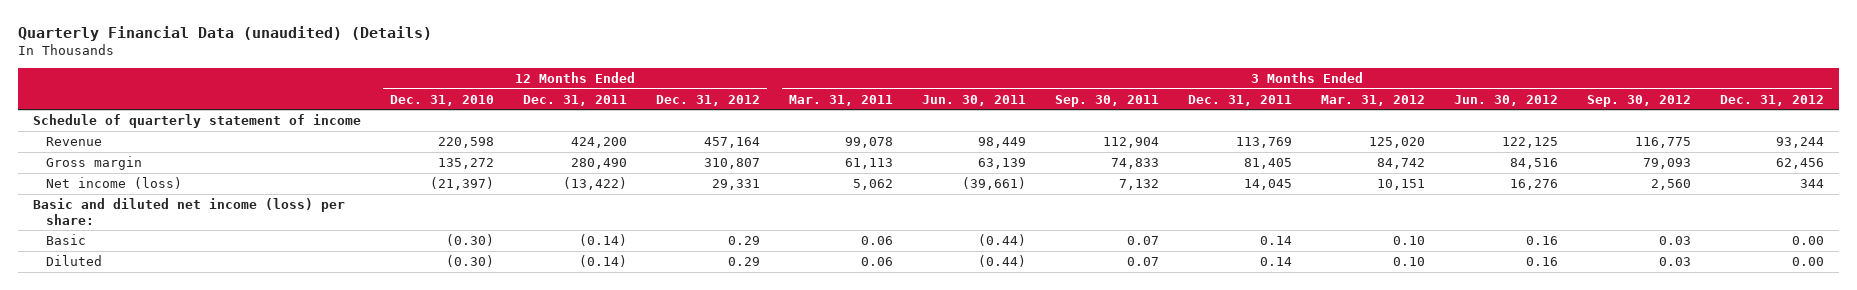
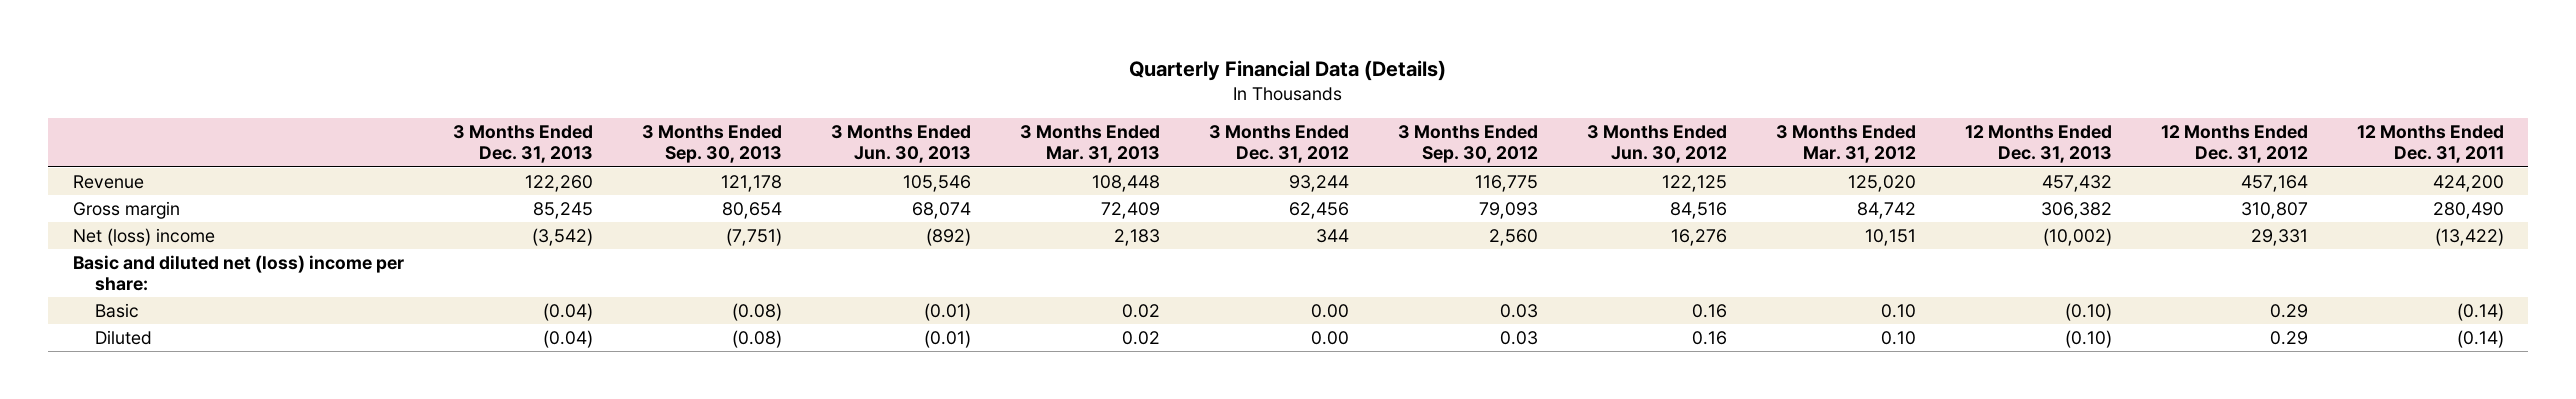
- Quarterly Financial Data (unaudited) (Details)
+ Quarterly Financial Data (Details)
- | 12 Months Ended Dec. 31, 2010 | 12 Months Ended Dec. 31, 2011 | 12 Months Ended Dec. 31, 2012 | 3 Months Ended Mar. 31, 2011 | 3 Months Ended Jun. 30, 2011 | 3 Months Ended Sep. 30, 2011 | 3 Months Ended Dec. 31, 2011 | 3 Months Ended Mar. 31, 2012 | 3 Months Ended Jun. 30, 2012 | 3 Months Ended Sep. 30, 2012 | 3 Months Ended Dec. 31, 2012
+ | 3 Months Ended Dec. 31, 2013 | 3 Months Ended Sep. 30, 2013 | 3 Months Ended Jun. 30, 2013 | 3 Months Ended Mar. 31, 2013 | 3 Months Ended Dec. 31, 2012 | 3 Months Ended Sep. 30, 2012 | 3 Months Ended Jun. 30, 2012 | 3 Months Ended Mar. 31, 2012 | 12 Months Ended Dec. 31, 2013 | 12 Months Ended Dec. 31, 2012 | 12 Months Ended Dec. 31, 2011
- Schedule of quarterly statement of income
- Net income (loss) | (21,397) | (13,422) | 29,331 | 5,062 | (39,661) | 7,132 | 14,045 | 10,151 | 16,276 | 2,560 | 344
- Basic and diluted net income (loss) per share:
+ Net (loss) income | (3,542) | (7,751) | (892) | 2,183 | 344 | 2,560 | 16,276 | 10,151 | (10,002) | 29,331 | (13,422)
+ Basic and diluted net (loss) income per share:

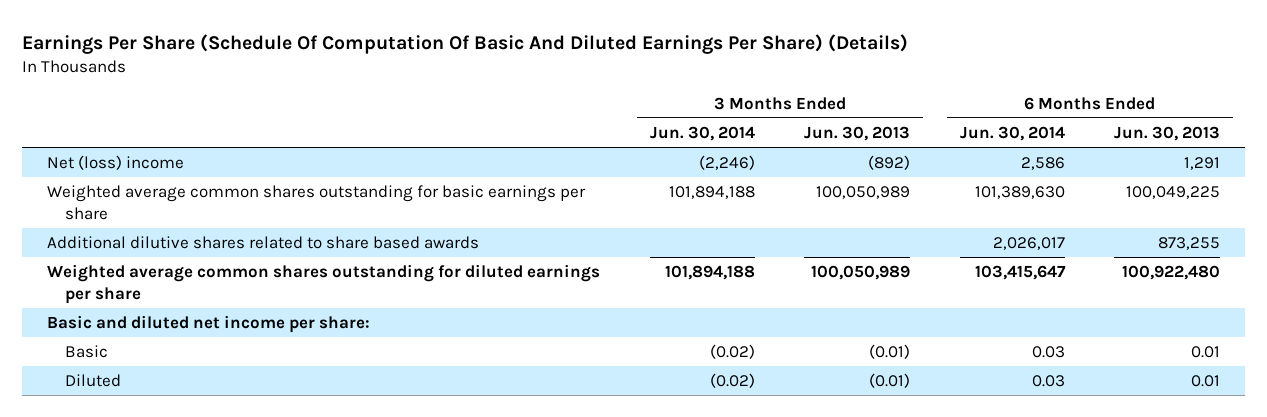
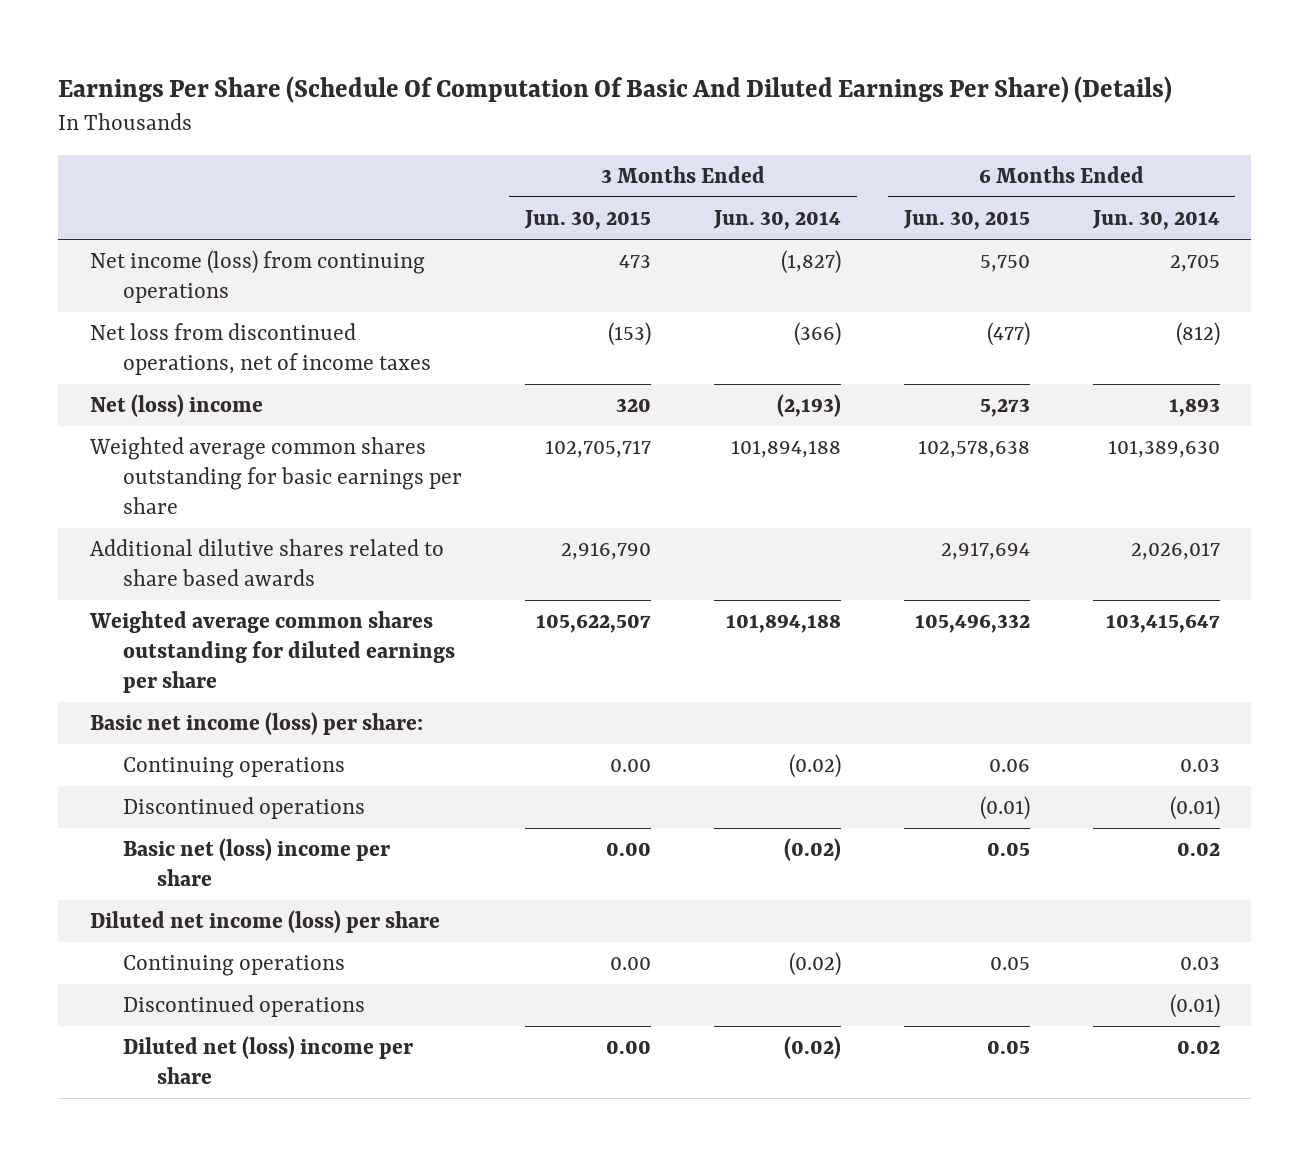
- | 3 Months Ended Jun. 30, 2014 | 3 Months Ended Jun. 30, 2013 | 6 Months Ended Jun. 30, 2014 | 6 Months Ended Jun. 30, 2013
+ | 3 Months Ended Jun. 30, 2015 | 3 Months Ended Jun. 30, 2014 | 6 Months Ended Jun. 30, 2015 | 6 Months Ended Jun. 30, 2014
- Net (loss) income | (2,246) | (892) | 2,586 | 1,291
+ Net income (loss) from continuing operations | 473 | (1,827) | 5,750 | 2,705
+ Net loss from discontinued operations, net of income taxes | (153) | (366) | (477) | (812)
+ Net (loss) income | 320 | (2,193) | 5,273 | 1,893
- Basic and diluted net income per share:
- Basic | (0.02) | (0.01) | 0.03 | 0.01
- Diluted | (0.02) | (0.01) | 0.03 | 0.01
+ Basic net income (loss) per share:
+ Continuing operations | 0.00 | (0.02) | 0.06 | 0.03
+ Discontinued operations | | | (0.01) | (0.01)
+ Basic net (loss) income per share | 0.00 | (0.02) | 0.05 | 0.02
+ Diluted net income (loss) per share
+ Continuing operations | 0.00 | (0.02) | 0.05 | 0.03
+ Discontinued operations | | | | (0.01)
+ Diluted net (loss) income per share | 0.00 | (0.02) | 0.05 | 0.02

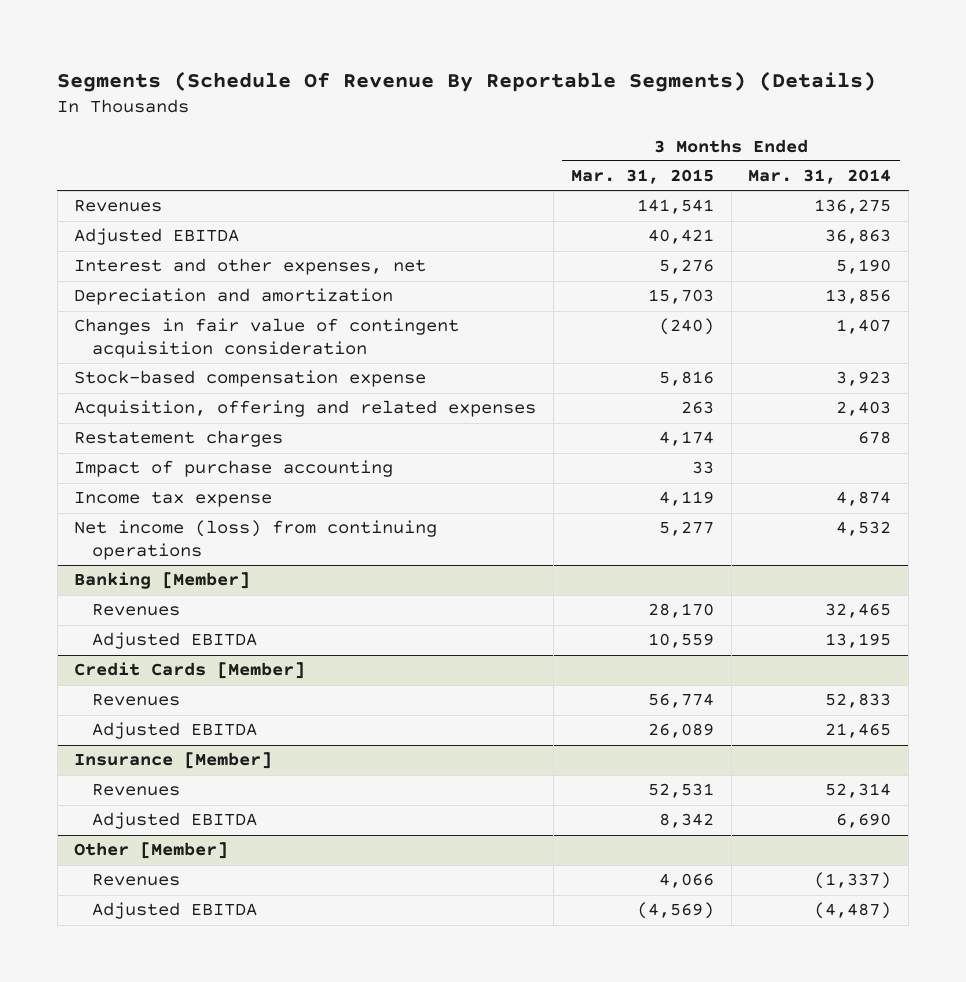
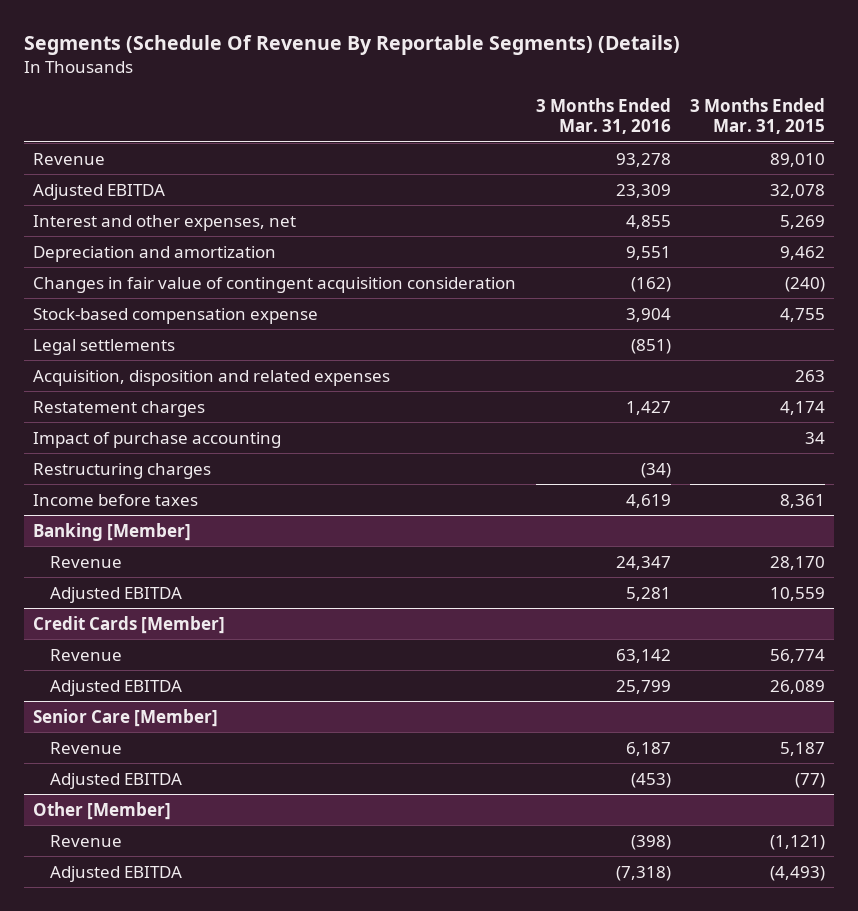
- | 3 Months Ended Mar. 31, 2015 | 3 Months Ended Mar. 31, 2014
+ | 3 Months Ended Mar. 31, 2016 | 3 Months Ended Mar. 31, 2015
- Revenues | 141,541 | 136,275
- Adjusted EBITDA | 40,421 | 36,863
- Interest and other expenses, net | 5,276 | 5,190
- Depreciation and amortization | 15,703 | 13,856
+ Revenue | 93,278 | 89,010
+ Adjusted EBITDA | 23,309 | 32,078
+ Interest and other expenses, net | 4,855 | 5,269
+ Depreciation and amortization | 9,551 | 9,462
- Stock-based compensation expense | 5,816 | 3,923
- Acquisition, offering and related expenses | 263 | 2,403
+ Stock-based compensation expense | 3,904 | 4,755
+ Legal settlements | (851) |
+ Acquisition, disposition and related expenses | | 263
- Impact of purchase accounting | 33 |
- Income tax expense | 4,119 | 4,874
- Net income (loss) from continuing operations | 5,277 | 4,532
+ Impact of purchase accounting | | 34
+ Restructuring charges | (34) |
+ Income before taxes | 4,619 | 8,361
@ Banking [Member]
- Revenues | 28,170 | 32,465
+ Revenue | 24,347 | 28,170
@ Credit Cards [Member]
- Revenues | 56,774 | 52,833
+ Revenue | 63,142 | 56,774
- Insurance [Member]
- Revenues | 52,531 | 52,314
- Adjusted EBITDA | 8,342 | 6,690
+ Senior Care [Member]
+ Revenue | 6,187 | 5,187
+ Adjusted EBITDA | (453) | (77)
@ Other [Member]
- Revenues | 4,066 | (1,337)
- Adjusted EBITDA | (4,569) | (4,487)
+ Revenue | (398) | (1,121)
+ Adjusted EBITDA | (7,318) | (4,493)

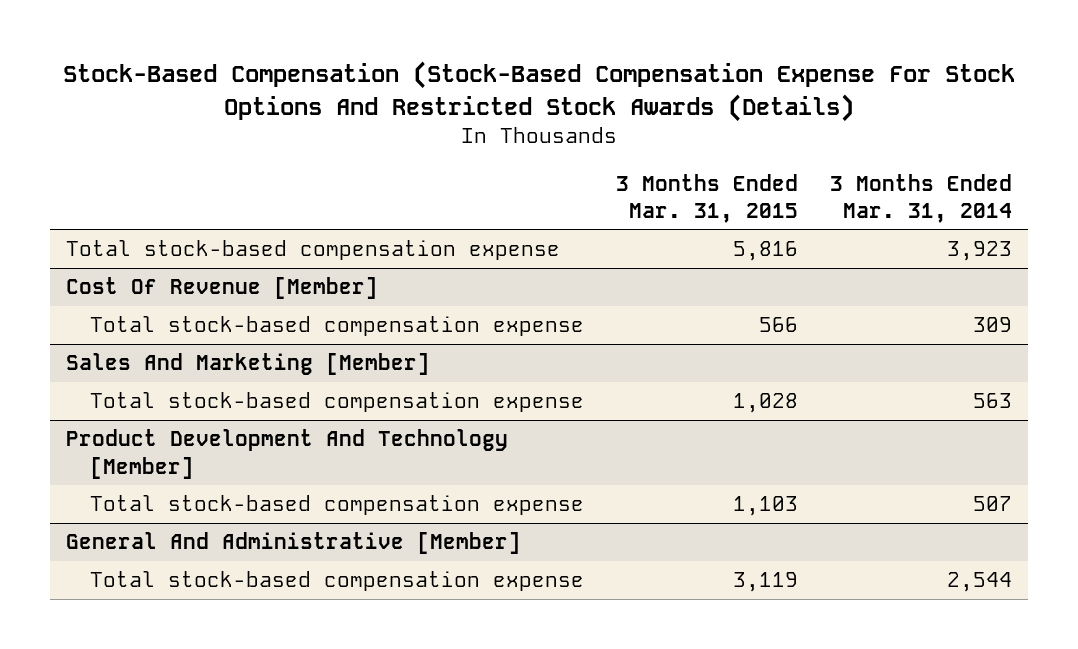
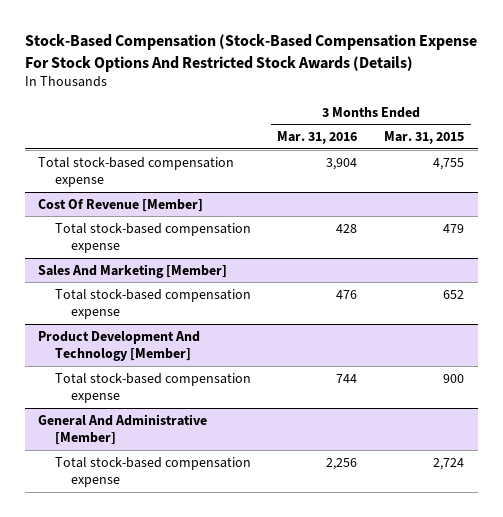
- | 3 Months Ended Mar. 31, 2015 | 3 Months Ended Mar. 31, 2014
+ | 3 Months Ended Mar. 31, 2016 | 3 Months Ended Mar. 31, 2015
- Total stock-based compensation expense | 5,816 | 3,923
+ Total stock-based compensation expense | 3,904 | 4,755
@ Cost Of Revenue [Member]
- Total stock-based compensation expense | 566 | 309
+ Total stock-based compensation expense | 428 | 479
@ Sales And Marketing [Member]
- Total stock-based compensation expense | 1,028 | 563
+ Total stock-based compensation expense | 476 | 652
@ Product Development And Technology [Member]
- Total stock-based compensation expense | 1,103 | 507
+ Total stock-based compensation expense | 744 | 900
@ General And Administrative [Member]
- Total stock-based compensation expense | 3,119 | 2,544
+ Total stock-based compensation expense | 2,256 | 2,724

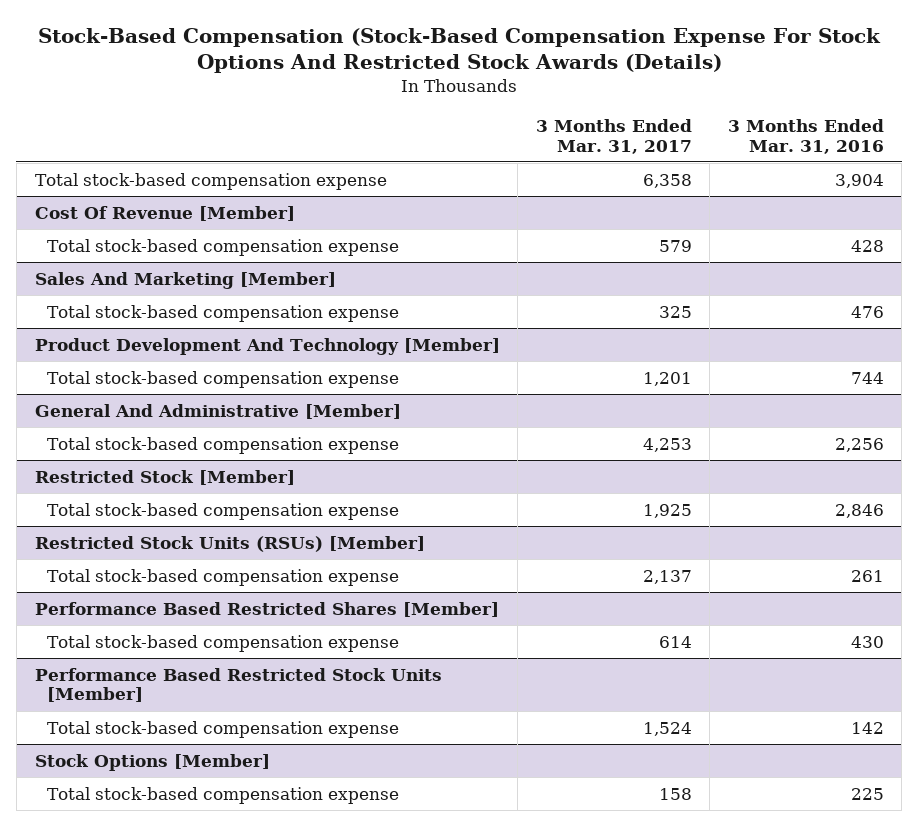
- | 3 Months Ended Mar. 31, 2016 | 3 Months Ended Mar. 31, 2015
+ | 3 Months Ended Mar. 31, 2017 | 3 Months Ended Mar. 31, 2016
+ Restricted Stock [Member]
+ Total stock-based compensation expense | 1,925 | 2,846
+ Restricted Stock Units (RSUs) [Member]
+ Total stock-based compensation expense | 2,137 | 261
+ Performance Based Restricted Shares [Member]
+ Total stock-based compensation expense | 614 | 430
+ Performance Based Restricted Stock Units [Member]
+ Total stock-based compensation expense | 1,524 | 142
+ Stock Options [Member]
+ Total stock-based compensation expense | 158 | 225

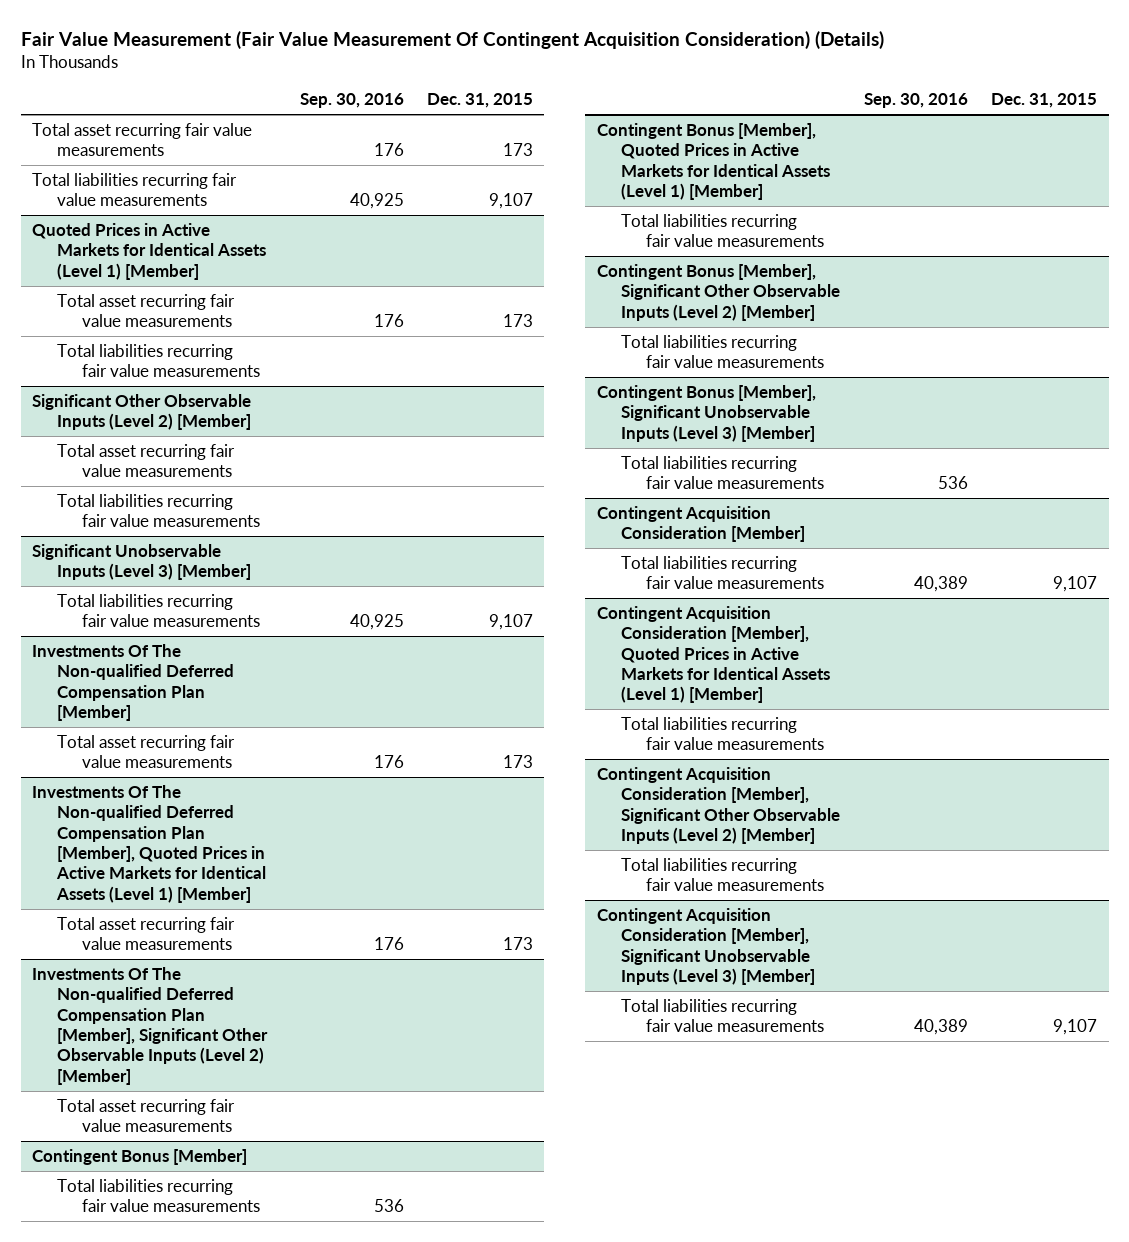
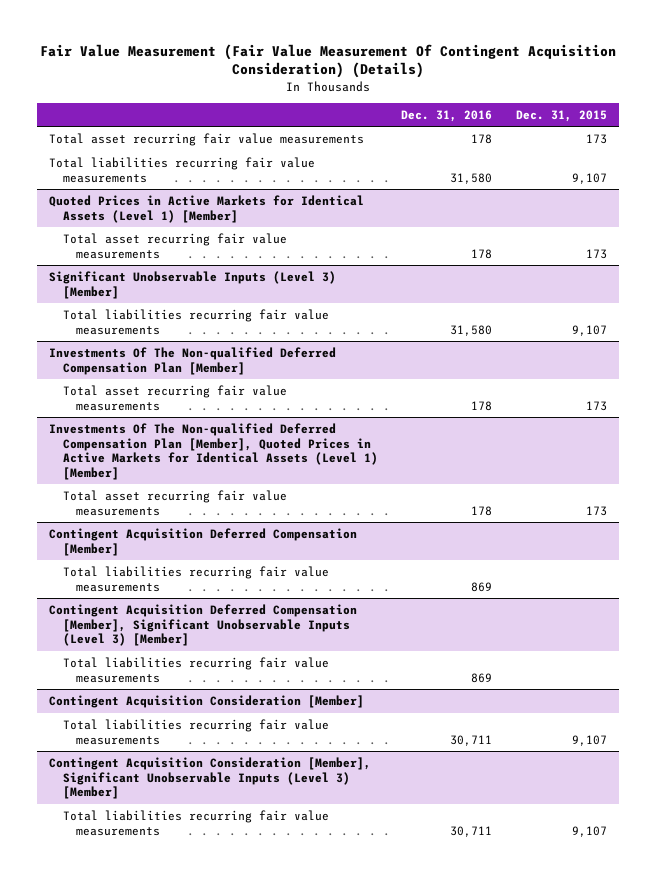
- | Sep. 30, 2016 | Dec. 31, 2015
+ | Dec. 31, 2016 | Dec. 31, 2015
@ Quoted Prices in Active Markets for Identical Assets (Level 1) [Member]
- Total liabilities recurring fair value measurements
- Significant Other Observable Inputs (Level 2) [Member]
- Total asset recurring fair value measurements
- Total liabilities recurring fair value measurements
- Investments Of The Non-qualified Deferred Compensation Plan [Member], Significant Other Observable Inputs (Level 2) [Member]
- Total asset recurring fair value measurements
- Contingent Bonus [Member]
- Total liabilities recurring fair value measurements | 536 |
- Contingent Bonus [Member], Quoted Prices in Active Markets for Identical Assets (Level 1) [Member]
- Total liabilities recurring fair value measurements
- Contingent Bonus [Member], Significant Other Observable Inputs (Level 2) [Member]
+ Contingent Acquisition Deferred Compensation [Member]
- Contingent Bonus [Member], Significant Unobservable Inputs (Level 3) [Member]
+ Contingent Acquisition Deferred Compensation [Member], Significant Unobservable Inputs (Level 3) [Member]
- Contingent Acquisition Consideration [Member], Quoted Prices in Active Markets for Identical Assets (Level 1) [Member]
- Total liabilities recurring fair value measurements
- Contingent Acquisition Consideration [Member], Significant Other Observable Inputs (Level 2) [Member]
- Total liabilities recurring fair value measurements

